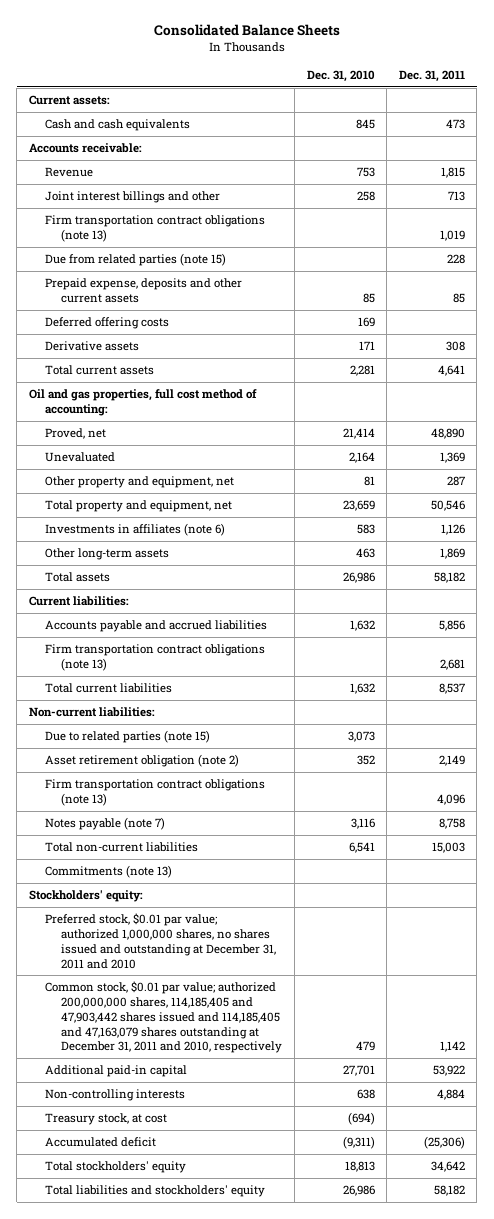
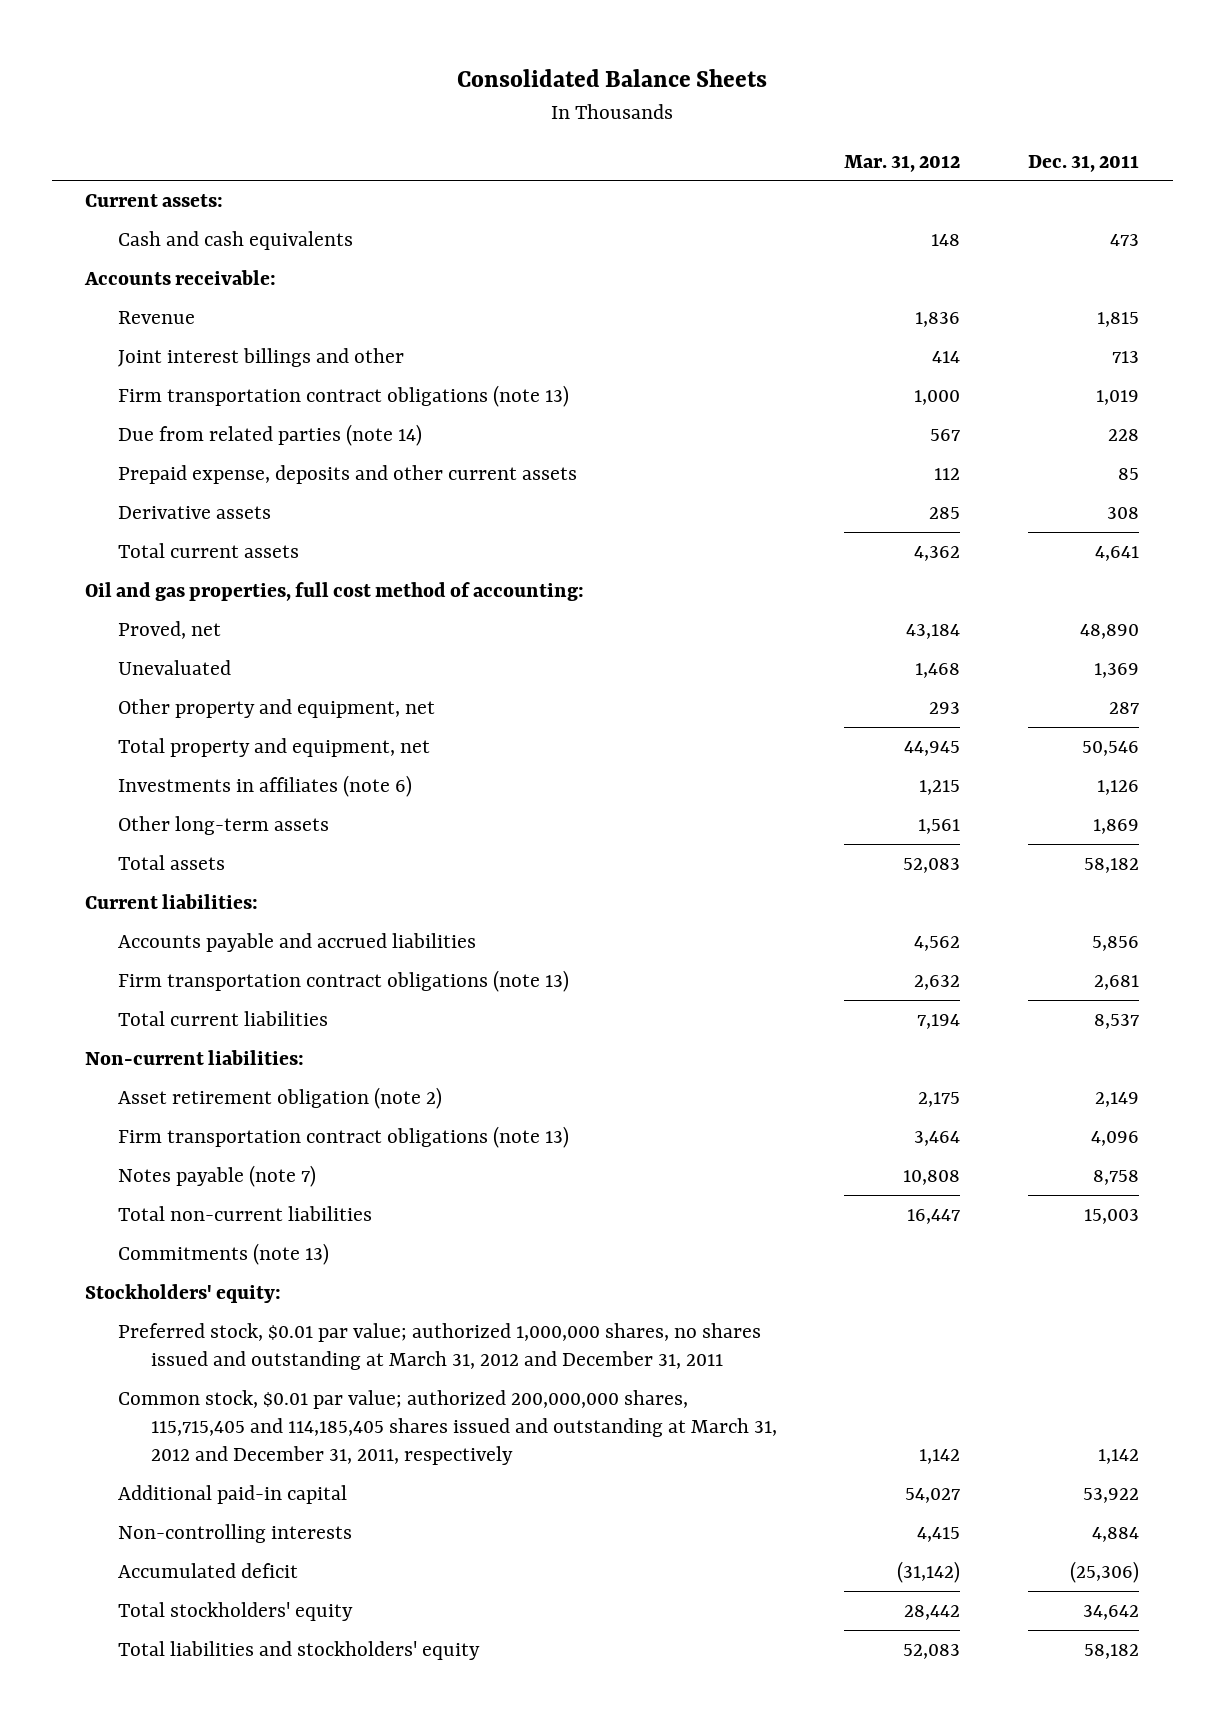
- | Dec. 31, 2010 | Dec. 31, 2011
+ | Mar. 31, 2012 | Dec. 31, 2011
- Due from related parties (note 15) | | 228
+ Due from related parties (note 14) | 567 | 228
- Deferred offering costs | 169 |
- Due to related parties (note 15) | 3,073 |
- Preferred stock, $0.01 par value; authorized 1,000,000 shares, no shares issued and outstanding at December 31, 2011 and 2010
- Common stock, $0.01 par value; authorized 200,000,000 shares, 114,185,405 and 47,903,442 shares issued and 114,185,405 and 47,163,079 shares outstanding at December 31, 2011 and 2010, respectively | 479 | 1,142
+ Preferred stock, $0.01 par value; authorized 1,000,000 shares, no shares issued and outstanding at March 31, 2012 and December 31, 2011
+ Common stock, $0.01 par value; authorized 200,000,000 shares, 115,715,405 and 114,185,405 shares issued and outstanding at March 31, 2012 and December 31, 2011, respectively | 1,142 | 1,142
- Treasury stock, at cost | (694) |

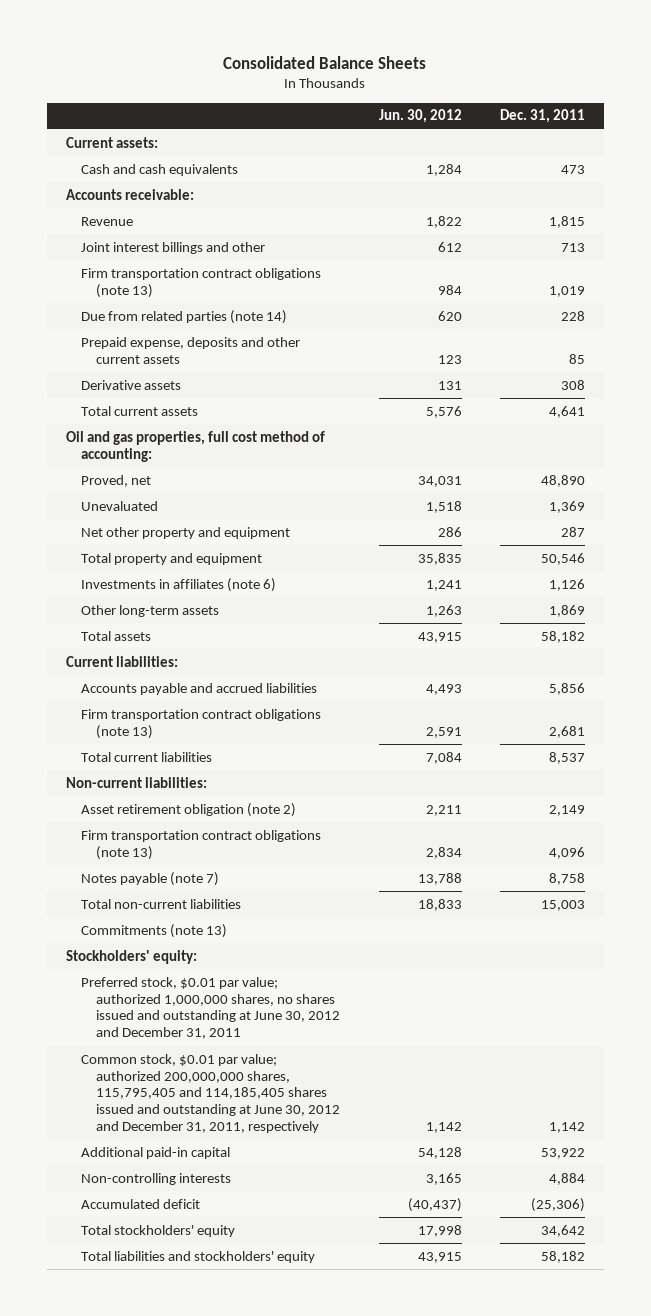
- | Mar. 31, 2012 | Dec. 31, 2011
+ | Jun. 30, 2012 | Dec. 31, 2011
- Other property and equipment, net | 293 | 287
- Total property and equipment, net | 44,945 | 50,546
+ Net other property and equipment | 286 | 287
+ Total property and equipment | 35,835 | 50,546
- Preferred stock, $0.01 par value; authorized 1,000,000 shares, no shares issued and outstanding at March 31, 2012 and December 31, 2011
- Common stock, $0.01 par value; authorized 200,000,000 shares, 115,715,405 and 114,185,405 shares issued and outstanding at March 31, 2012 and December 31, 2011, respectively | 1,142 | 1,142
+ Preferred stock, $0.01 par value; authorized 1,000,000 shares, no shares issued and outstanding at June 30, 2012 and December 31, 2011
+ Common stock, $0.01 par value; authorized 200,000,000 shares, 115,795,405 and 114,185,405 shares issued and outstanding at June 30, 2012 and December 31, 2011, respectively | 1,142 | 1,142

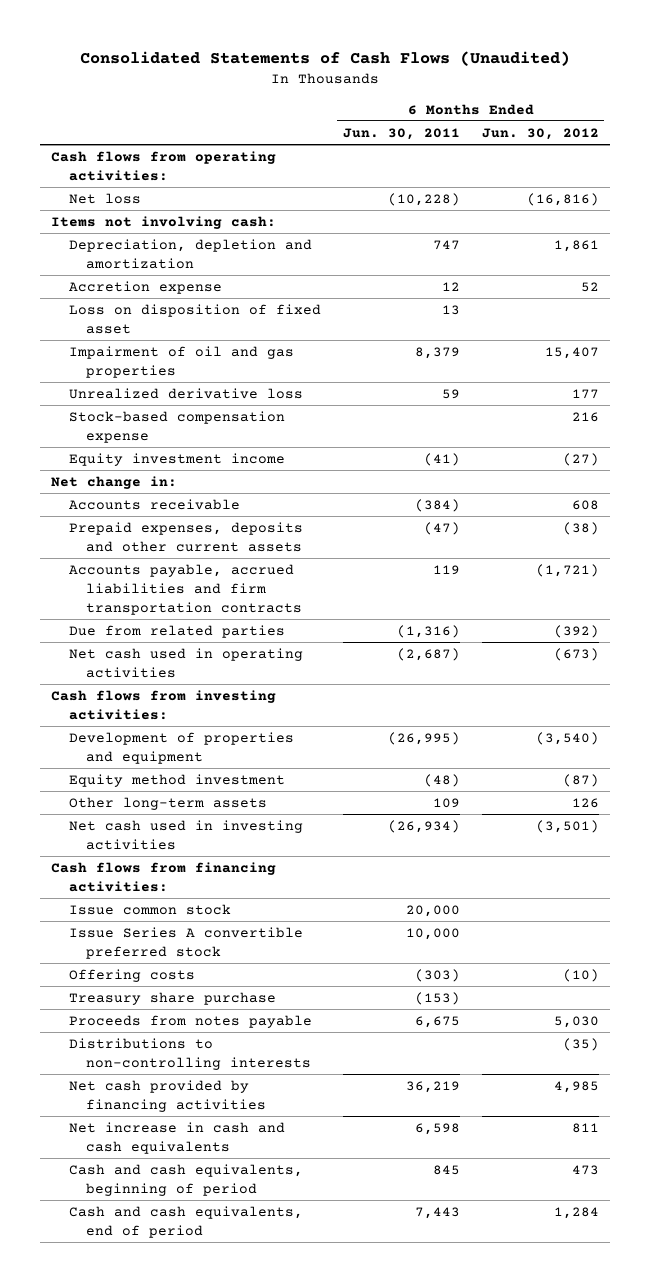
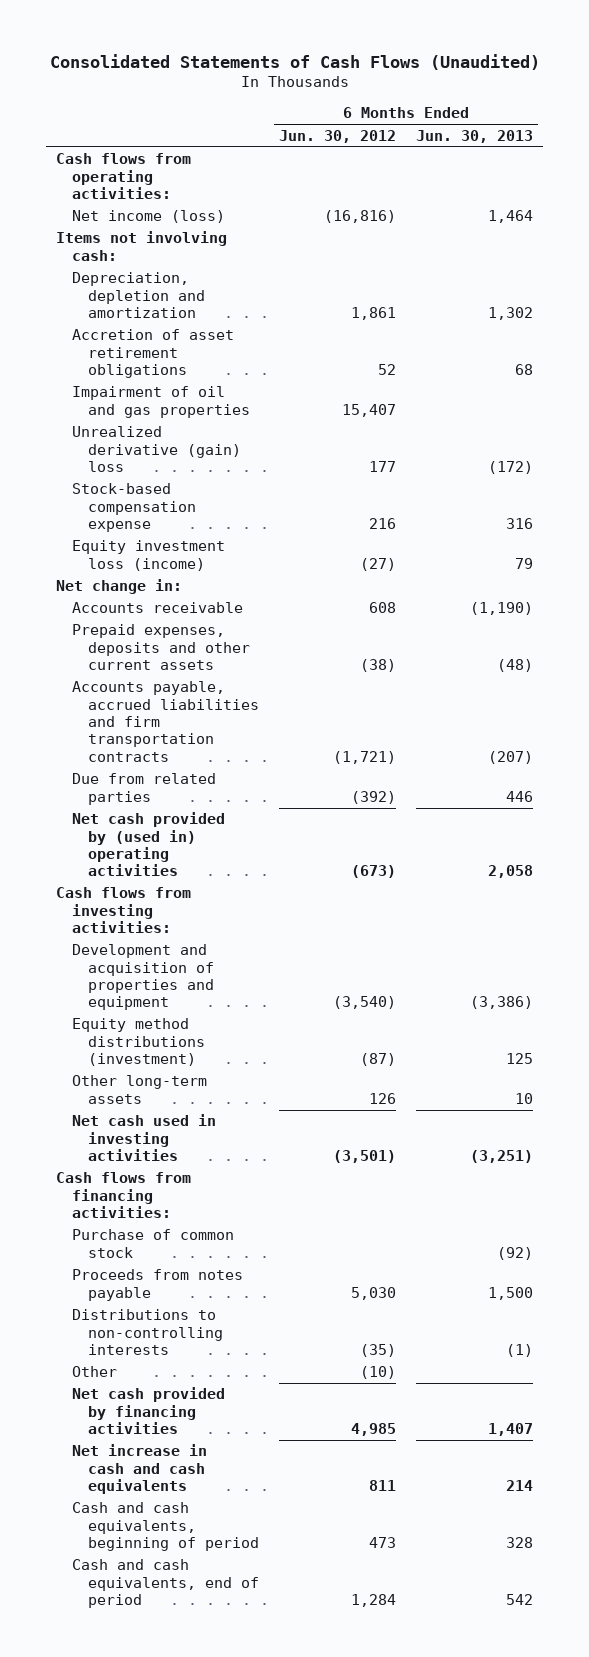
- | 6 Months Ended Jun. 30, 2011 | 6 Months Ended Jun. 30, 2012
+ | 6 Months Ended Jun. 30, 2012 | 6 Months Ended Jun. 30, 2013
- Net loss | (10,228) | (16,816)
+ Net income (loss) | (16,816) | 1,464
- Accretion expense | 12 | 52
- Loss on disposition of fixed asset | 13 |
+ Accretion of asset retirement obligations | 52 | 68
- Unrealized derivative loss | 59 | 177
+ Unrealized derivative (gain) loss | 177 | (172)
- Equity investment income | (41) | (27)
+ Equity investment loss (income) | (27) | 79
- Net cash used in operating activities | (2,687) | (673)
+ Net cash provided by (used in) operating activities | (673) | 2,058
- Development of properties and equipment | (26,995) | (3,540)
- Equity method investment | (48) | (87)
+ Development and acquisition of properties and equipment | (3,540) | (3,386)
+ Equity method distributions (investment) | (87) | 125
- Issue common stock | 20,000 |
- Issue Series A convertible preferred stock | 10,000 |
- Offering costs | (303) | (10)
- Treasury share purchase | (153) |
+ Purchase of common stock | | (92)
+ Other | (10) |

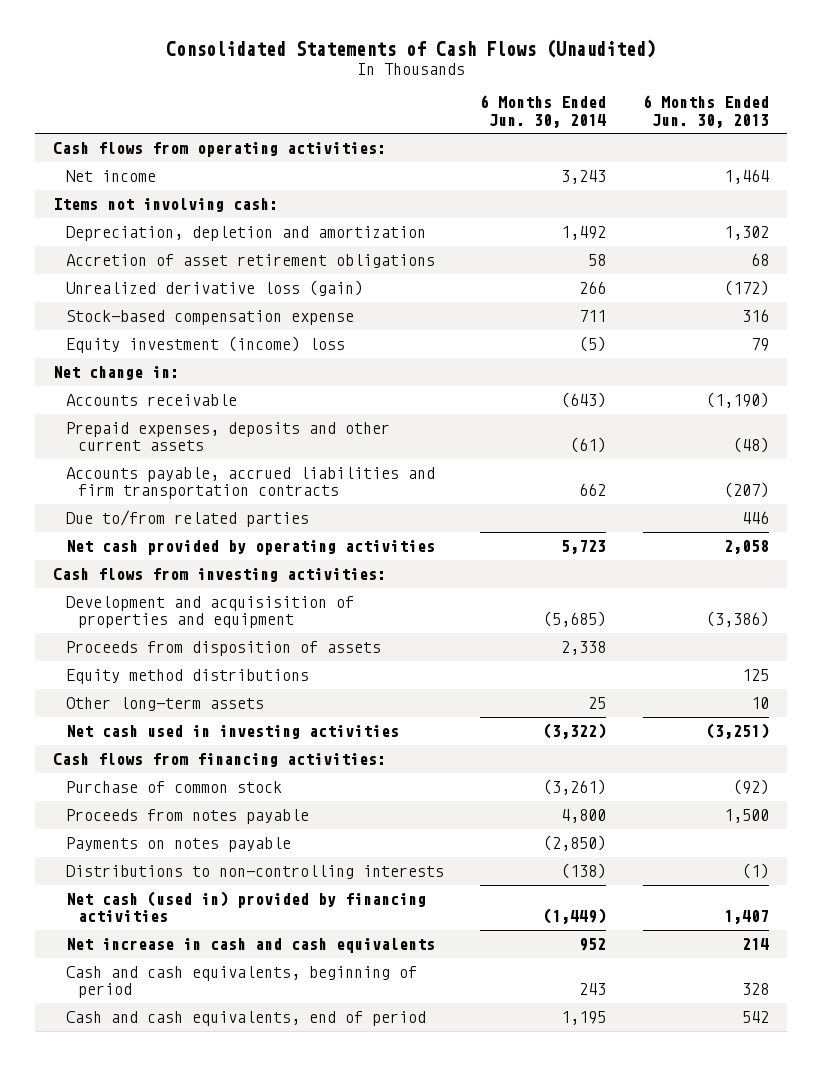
- | 6 Months Ended Jun. 30, 2012 | 6 Months Ended Jun. 30, 2013
+ | 6 Months Ended Jun. 30, 2014 | 6 Months Ended Jun. 30, 2013
- Net income (loss) | (16,816) | 1,464
+ Net income | 3,243 | 1,464
- Impairment of oil and gas properties | 15,407 |
- Unrealized derivative (gain) loss | 177 | (172)
+ Unrealized derivative loss (gain) | 266 | (172)
- Equity investment loss (income) | (27) | 79
+ Equity investment (income) loss | (5) | 79
- Due from related parties | (392) | 446
- Net cash provided by (used in) operating activities | (673) | 2,058
+ Due to/from related parties | | 446
+ Net cash provided by operating activities | 5,723 | 2,058
- Development and acquisition of properties and equipment | (3,540) | (3,386)
- Equity method distributions (investment) | (87) | 125
+ Development and acquisisition of properties and equipment | (5,685) | (3,386)
+ Proceeds from disposition of assets | 2,338 |
+ Equity method distributions | | 125
+ Payments on notes payable | (2,850) |
- Other | (10) |
- Net cash provided by financing activities | 4,985 | 1,407
+ Net cash (used in) provided by financing activities | (1,449) | 1,407

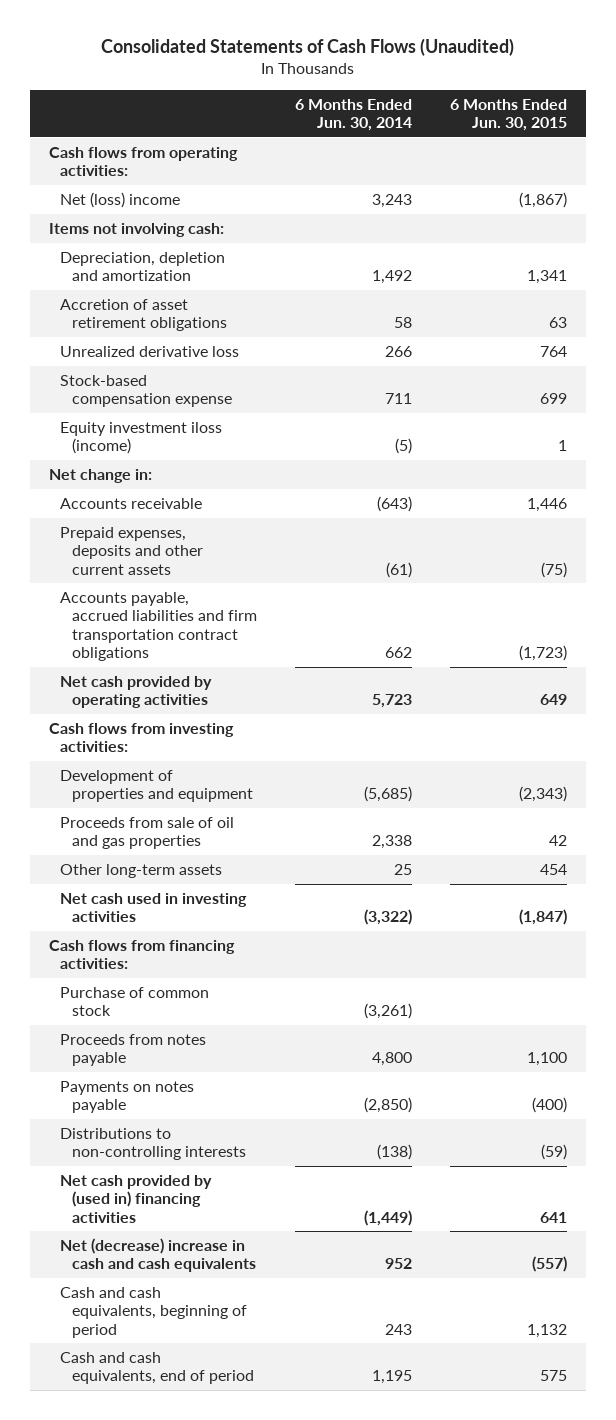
- | 6 Months Ended Jun. 30, 2014 | 6 Months Ended Jun. 30, 2013
+ | 6 Months Ended Jun. 30, 2014 | 6 Months Ended Jun. 30, 2015
- Net income | 3,243 | 1,464
+ Net (loss) income | 3,243 | (1,867)
- Unrealized derivative loss (gain) | 266 | (172)
+ Unrealized derivative loss | 266 | 764
- Equity investment (income) loss | (5) | 79
+ Equity investment iloss (income) | (5) | 1
- Accounts payable, accrued liabilities and firm transportation contracts | 662 | (207)
- Due to/from related parties | | 446
+ Accounts payable, accrued liabilities and firm transportation contract obligations | 662 | (1,723)
- Development and acquisisition of properties and equipment | (5,685) | (3,386)
- Proceeds from disposition of assets | 2,338 |
- Equity method distributions | | 125
+ Development of properties and equipment | (5,685) | (2,343)
+ Proceeds from sale of oil and gas properties | 2,338 | 42
- Net cash (used in) provided by financing activities | (1,449) | 1,407
- Net increase in cash and cash equivalents | 952 | 214
+ Net cash provided by (used in) financing activities | (1,449) | 641
+ Net (decrease) increase in cash and cash equivalents | 952 | (557)

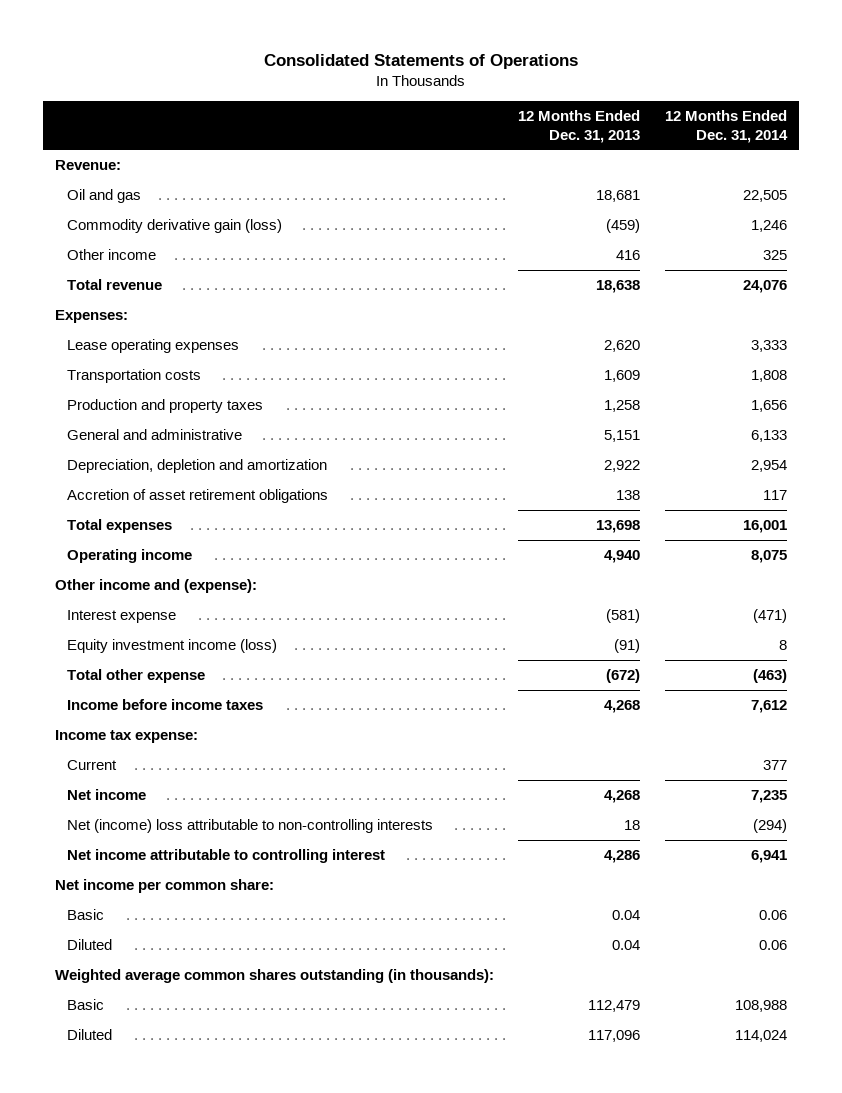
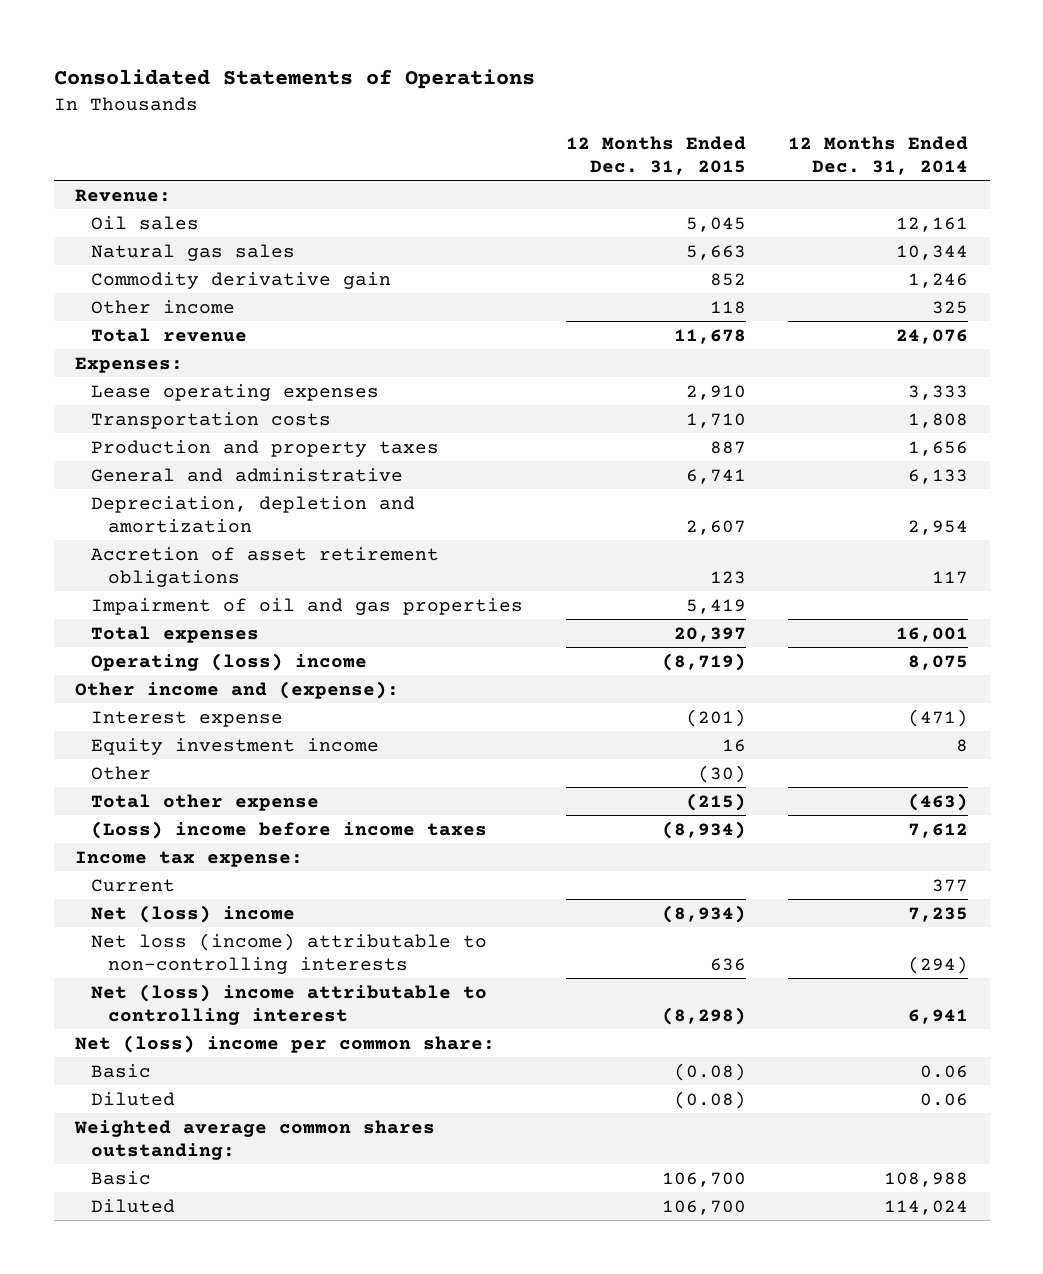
- | 12 Months Ended Dec. 31, 2013 | 12 Months Ended Dec. 31, 2014
+ | 12 Months Ended Dec. 31, 2015 | 12 Months Ended Dec. 31, 2014
- Oil and gas | 18,681 | 22,505
- Commodity derivative gain (loss) | (459) | 1,246
+ Oil sales | 5,045 | 12,161
+ Natural gas sales | 5,663 | 10,344
+ Commodity derivative gain | 852 | 1,246
+ Impairment of oil and gas properties | 5,419 |
- Operating income | 4,940 | 8,075
+ Operating (loss) income | (8,719) | 8,075
- Equity investment income (loss) | (91) | 8
+ Equity investment income | 16 | 8
+ Other | (30) |
- Income before income taxes | 4,268 | 7,612
+ (Loss) income before income taxes | (8,934) | 7,612
- Net income | 4,268 | 7,235
- Net (income) loss attributable to non-controlling interests | 18 | (294)
- Net income attributable to controlling interest | 4,286 | 6,941
- Net income per common share:
+ Net (loss) income | (8,934) | 7,235
+ Net loss (income) attributable to non-controlling interests | 636 | (294)
+ Net (loss) income attributable to controlling interest | (8,298) | 6,941
+ Net (loss) income per common share:
- Weighted average common shares outstanding (in thousands):
+ Weighted average common shares outstanding:

